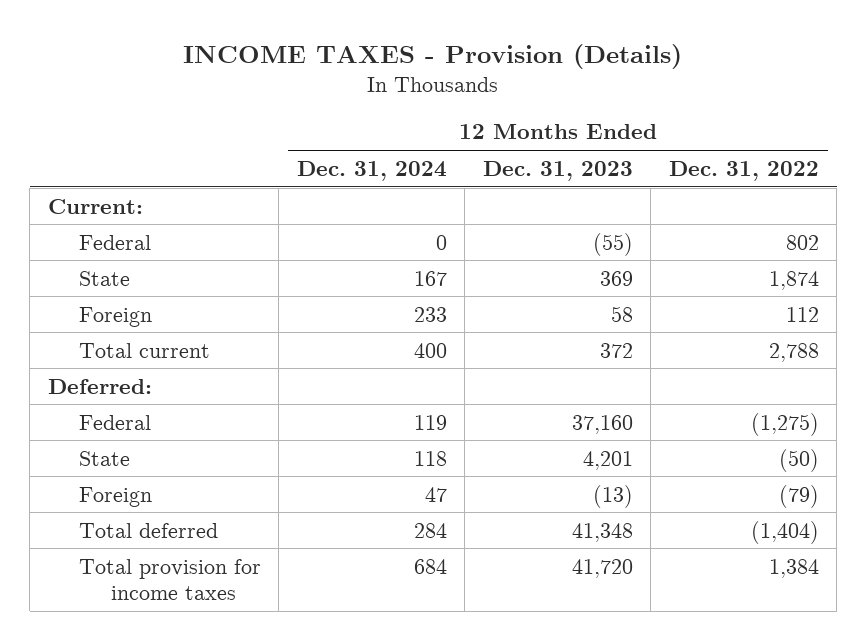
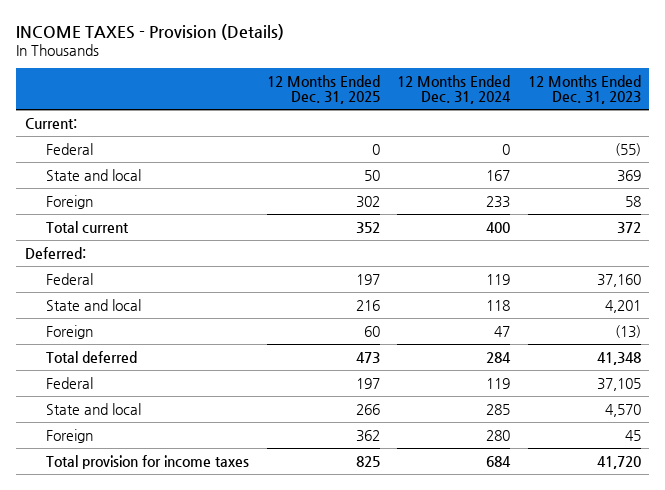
- | 12 Months Ended Dec. 31, 2024 | 12 Months Ended Dec. 31, 2023 | 12 Months Ended Dec. 31, 2022
+ | 12 Months Ended Dec. 31, 2025 | 12 Months Ended Dec. 31, 2024 | 12 Months Ended Dec. 31, 2023
- State | 167 | 369 | 1,874
+ State and local | 50 | 167 | 369
- State | 118 | 4,201 | (50)
+ State and local | 216 | 118 | 4,201
+ Federal | 197 | 119 | 37,105
+ State and local | 266 | 285 | 4,570
+ Foreign | 362 | 280 | 45

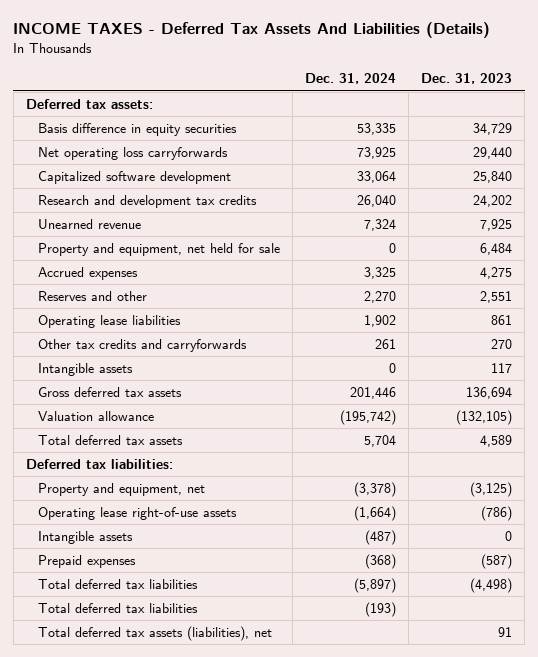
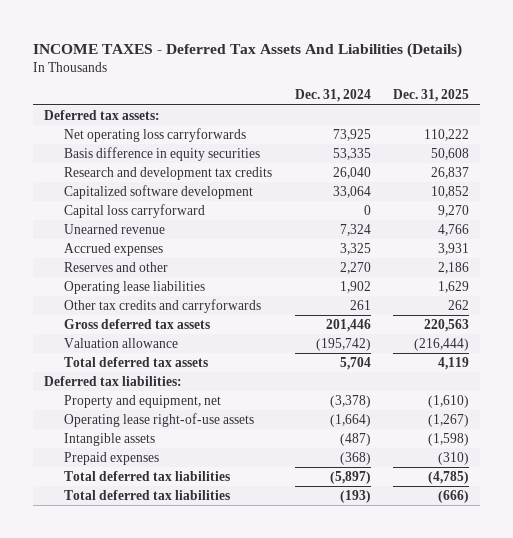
- | Dec. 31, 2024 | Dec. 31, 2023
+ | Dec. 31, 2024 | Dec. 31, 2025
moved down: Basis difference in equity securities | 53,335 | 50,608
moved down: Capitalized software development | 33,064 | 10,852
+ Capital loss carryforward | 0 | 9,270
- Property and equipment, net held for sale | 0 | 6,484
- Intangible assets | 0 | 117
- Total deferred tax assets (liabilities), net | | 91

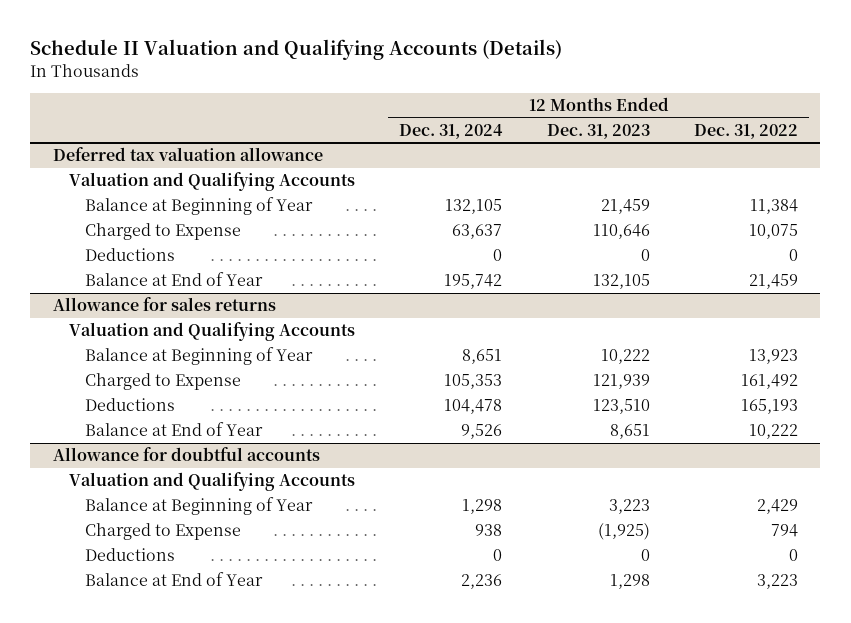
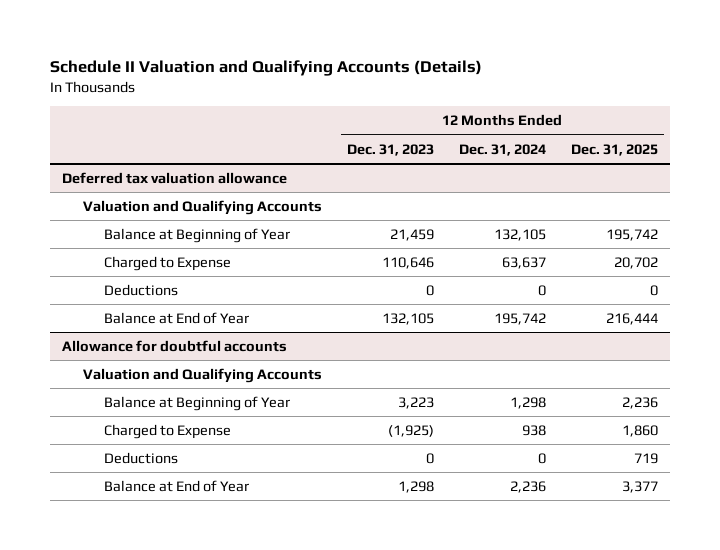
- | 12 Months Ended Dec. 31, 2024 | 12 Months Ended Dec. 31, 2023 | 12 Months Ended Dec. 31, 2022
+ | 12 Months Ended Dec. 31, 2023 | 12 Months Ended Dec. 31, 2024 | 12 Months Ended Dec. 31, 2025
- Allowance for sales returns
- Valuation and Qualifying Accounts
- Balance at Beginning of Year | 8,651 | 10,222 | 13,923
- Charged to Expense | 105,353 | 121,939 | 161,492
- Deductions | 104,478 | 123,510 | 165,193
- Balance at End of Year | 9,526 | 8,651 | 10,222

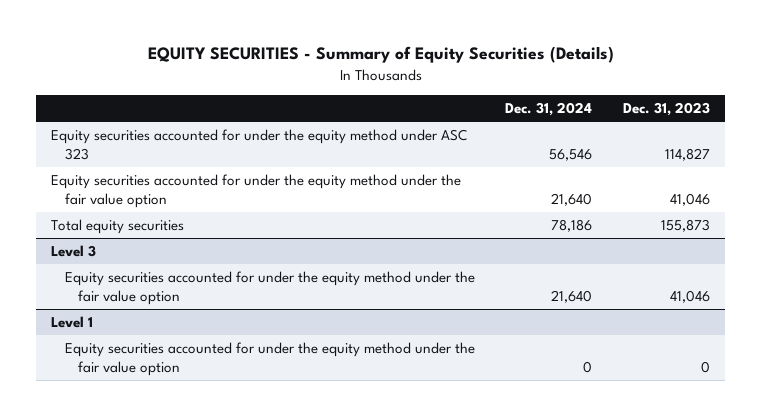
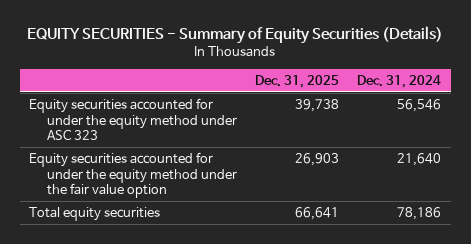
- | Dec. 31, 2024 | Dec. 31, 2023
+ | Dec. 31, 2025 | Dec. 31, 2024
- Level 3
- Equity securities accounted for under the equity method under the fair value option | 21,640 | 41,046
- Level 1
- Equity securities accounted for under the equity method under the fair value option | 0 | 0

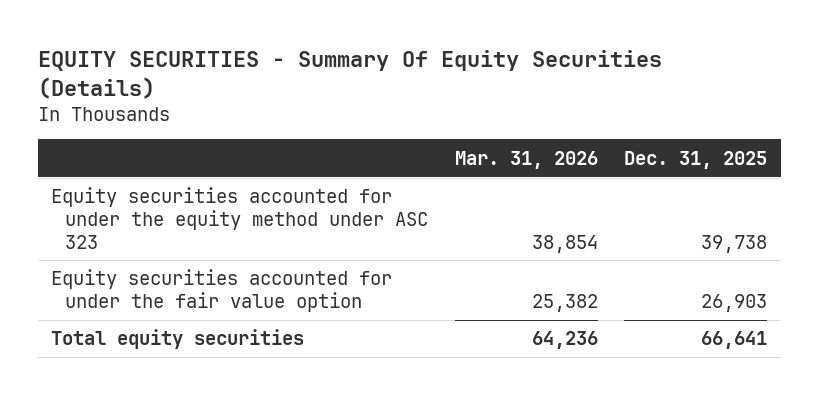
- EQUITY SECURITIES - Summary of Equity Securities (Details)
+ EQUITY SECURITIES - Summary Of Equity Securities (Details)
- | Dec. 31, 2025 | Dec. 31, 2024
+ | Mar. 31, 2026 | Dec. 31, 2025
- Equity securities accounted for under the equity method under the fair value option | 26,903 | 21,640
+ Equity securities accounted for under the fair value option | 25,382 | 26,903

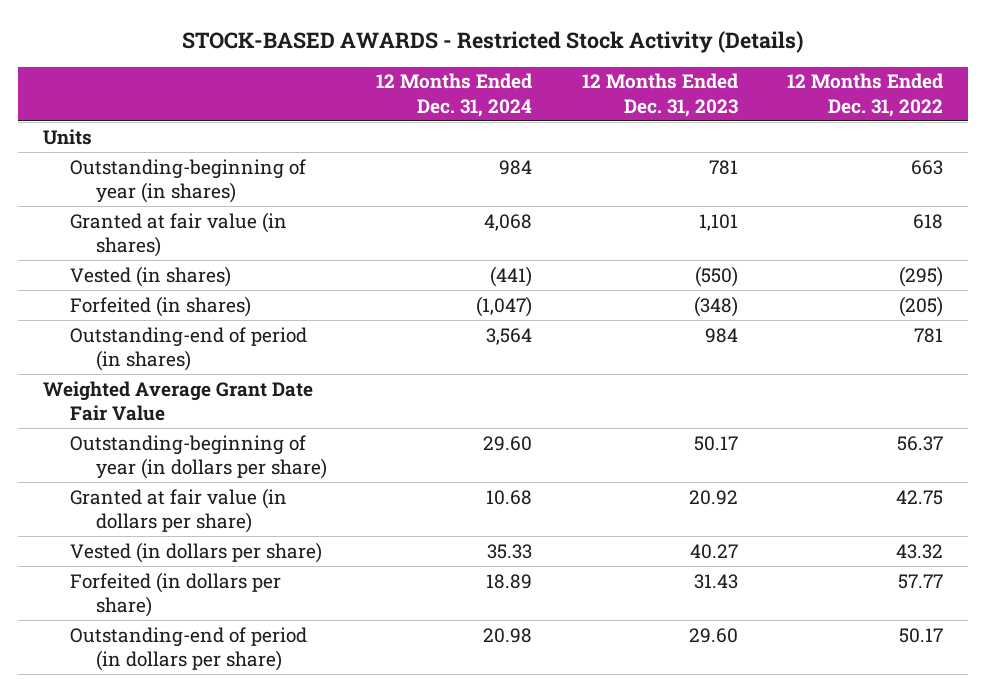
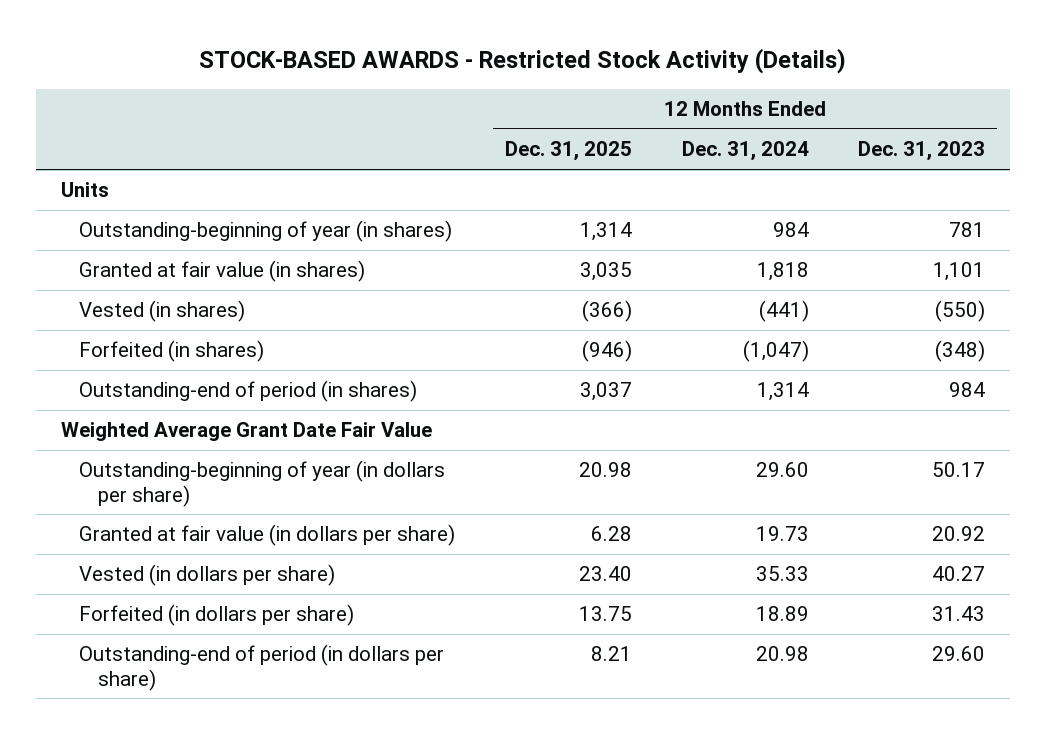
- | 12 Months Ended Dec. 31, 2024 | 12 Months Ended Dec. 31, 2023 | 12 Months Ended Dec. 31, 2022
+ | 12 Months Ended Dec. 31, 2025 | 12 Months Ended Dec. 31, 2024 | 12 Months Ended Dec. 31, 2023
- Granted at fair value (in shares) | 4,068 | 1,101 | 618
+ Granted at fair value (in shares) | 3,035 | 1,818 | 1,101
- Outstanding-end of period (in shares) | 3,564 | 984 | 781
+ Outstanding-end of period (in shares) | 3,037 | 1,314 | 984
- Granted at fair value (in dollars per share) | 10.68 | 20.92 | 42.75
+ Granted at fair value (in dollars per share) | 6.28 | 19.73 | 20.92

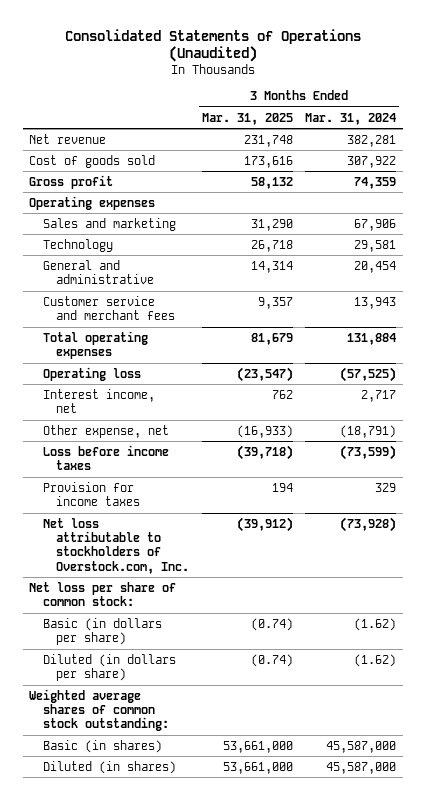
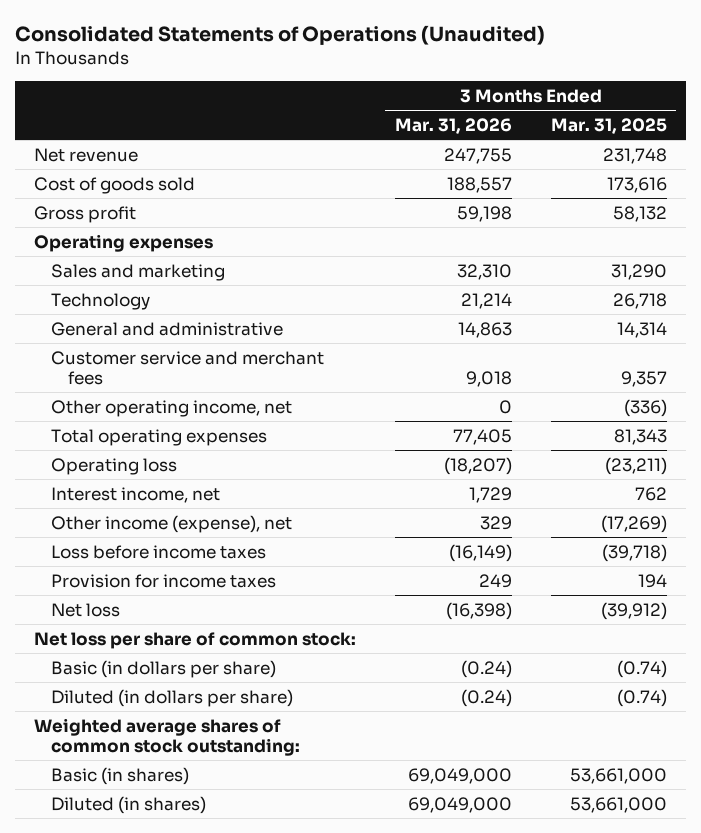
- | 3 Months Ended Mar. 31, 2025 | 3 Months Ended Mar. 31, 2024
+ | 3 Months Ended Mar. 31, 2026 | 3 Months Ended Mar. 31, 2025
- Total operating expenses | 81,679 | 131,884
- Operating loss | (23,547) | (57,525)
+ Other operating income, net | 0 | (336)
+ Total operating expenses | 77,405 | 81,343
+ Operating loss | (18,207) | (23,211)
- Other expense, net | (16,933) | (18,791)
+ Other income (expense), net | 329 | (17,269)
- Net loss attributable to stockholders of Overstock.com, Inc. | (39,912) | (73,928)
+ Net loss | (16,398) | (39,912)

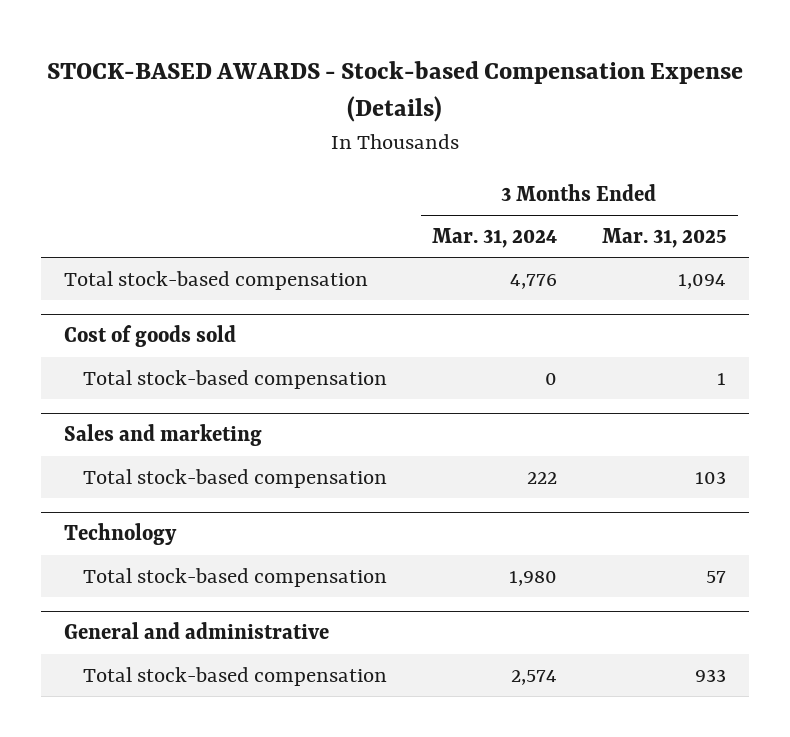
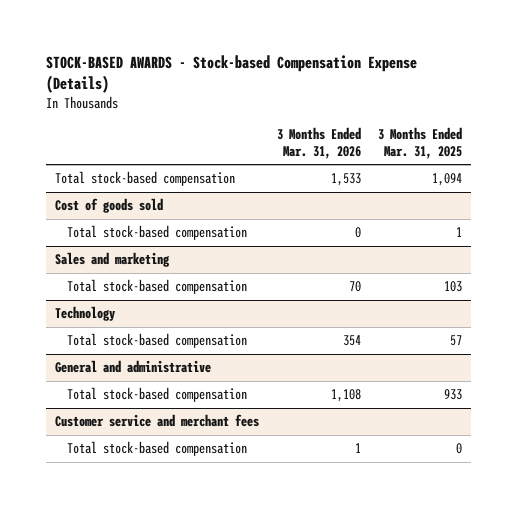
- | 3 Months Ended Mar. 31, 2024 | 3 Months Ended Mar. 31, 2025
+ | 3 Months Ended Mar. 31, 2026 | 3 Months Ended Mar. 31, 2025
+ Customer service and merchant fees
+ Total stock-based compensation | 1 | 0

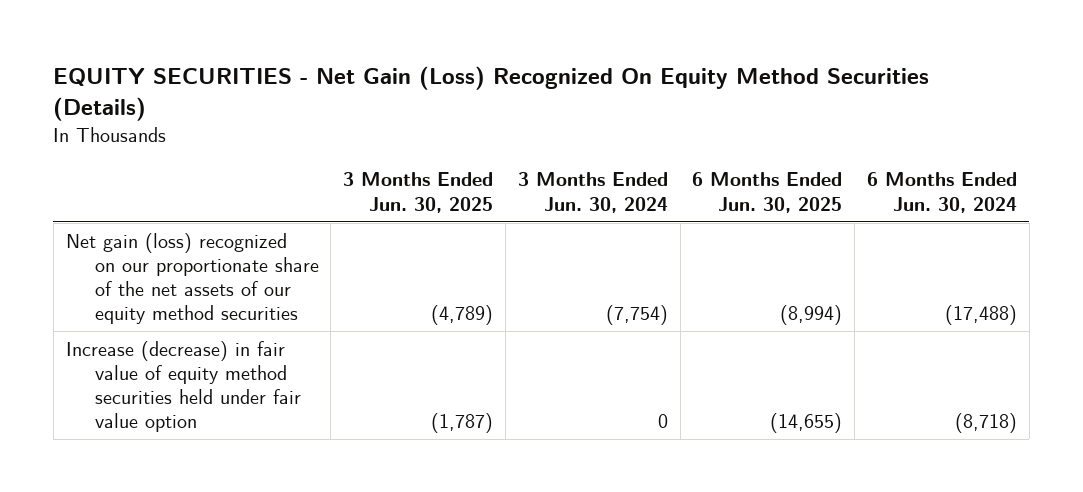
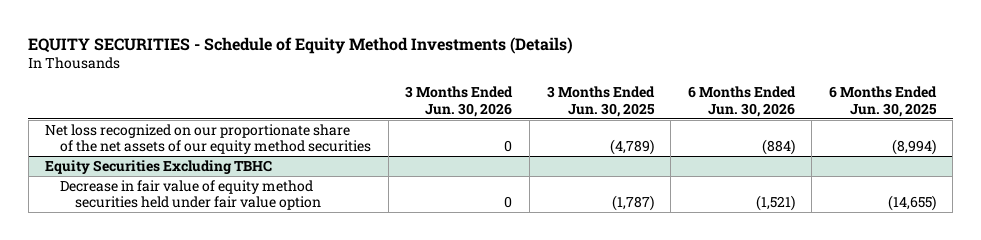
- EQUITY SECURITIES - Net Gain (Loss) Recognized On Equity Method Securities (Details)
+ EQUITY SECURITIES - Schedule of Equity Method Investments (Details)
- | 3 Months Ended Jun. 30, 2025 | 3 Months Ended Jun. 30, 2024 | 6 Months Ended Jun. 30, 2025 | 6 Months Ended Jun. 30, 2024
+ | 3 Months Ended Jun. 30, 2026 | 3 Months Ended Jun. 30, 2025 | 6 Months Ended Jun. 30, 2026 | 6 Months Ended Jun. 30, 2025
- Net gain (loss) recognized on our proportionate share of the net assets of our equity method securities | (4,789) | (7,754) | (8,994) | (17,488)
- Increase (decrease) in fair value of equity method securities held under fair value option | (1,787) | 0 | (14,655) | (8,718)
+ Net loss recognized on our proportionate share of the net assets of our equity method securities | 0 | (4,789) | (884) | (8,994)
+ Equity Securities Excluding TBHC
+ Decrease in fair value of equity method securities held under fair value option | 0 | (1,787) | (1,521) | (14,655)

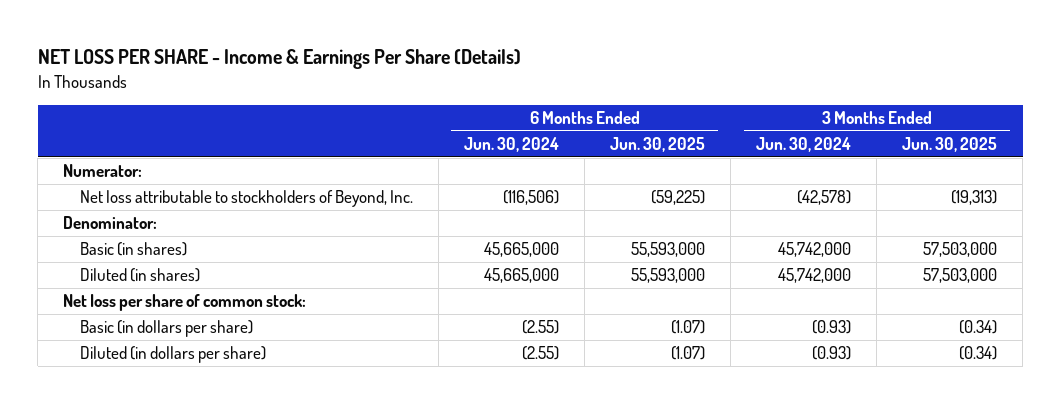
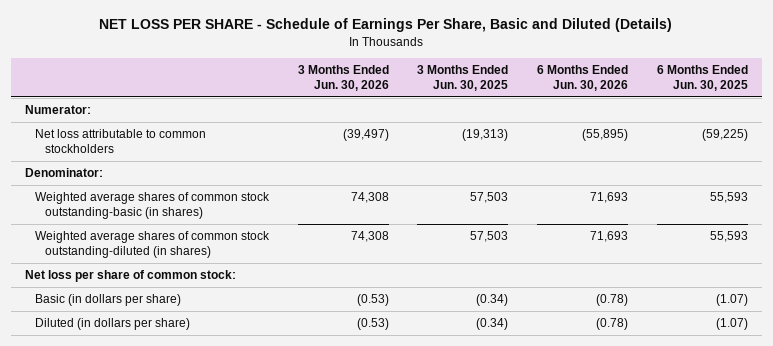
- NET LOSS PER SHARE - Income & Earnings Per Share (Details)
+ NET LOSS PER SHARE - Schedule of Earnings Per Share, Basic and Diluted (Details)
- | 6 Months Ended Jun. 30, 2024 | 6 Months Ended Jun. 30, 2025 | 3 Months Ended Jun. 30, 2024 | 3 Months Ended Jun. 30, 2025
+ | 3 Months Ended Jun. 30, 2026 | 3 Months Ended Jun. 30, 2025 | 6 Months Ended Jun. 30, 2026 | 6 Months Ended Jun. 30, 2025
- Net loss attributable to stockholders of Beyond, Inc. | (116,506) | (59,225) | (42,578) | (19,313)
+ Net loss attributable to common stockholders | (39,497) | (19,313) | (55,895) | (59,225)
- Basic (in shares) | 45,665,000 | 55,593,000 | 45,742,000 | 57,503,000
- Diluted (in shares) | 45,665,000 | 55,593,000 | 45,742,000 | 57,503,000
+ Weighted average shares of common stock outstanding-basic (in shares) | 74,308 | 57,503 | 71,693 | 55,593
+ Weighted average shares of common stock outstanding-diluted (in shares) | 74,308 | 57,503 | 71,693 | 55,593

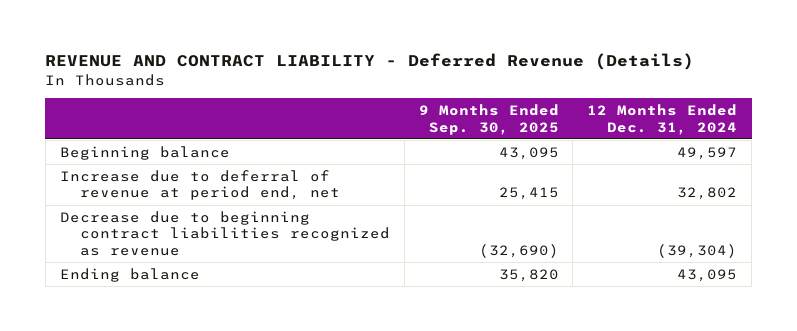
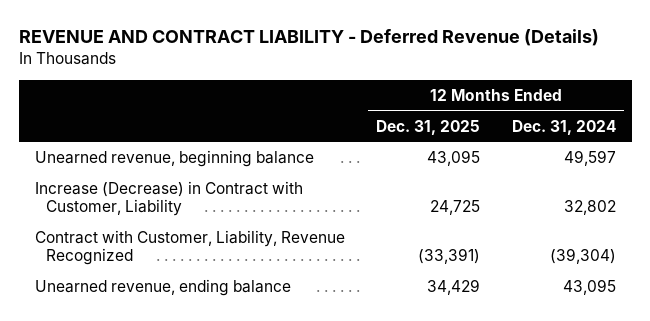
- | 9 Months Ended Sep. 30, 2025 | 12 Months Ended Dec. 31, 2024
+ | 12 Months Ended Dec. 31, 2025 | 12 Months Ended Dec. 31, 2024
- Beginning balance | 43,095 | 49,597
- Increase due to deferral of revenue at period end, net | 25,415 | 32,802
- Decrease due to beginning contract liabilities recognized as revenue | (32,690) | (39,304)
- Ending balance | 35,820 | 43,095
+ Unearned revenue, beginning balance | 43,095 | 49,597
+ Increase (Decrease) in Contract with Customer, Liability | 24,725 | 32,802
+ Contract with Customer, Liability, Revenue Recognized | (33,391) | (39,304)
+ Unearned revenue, ending balance | 34,429 | 43,095

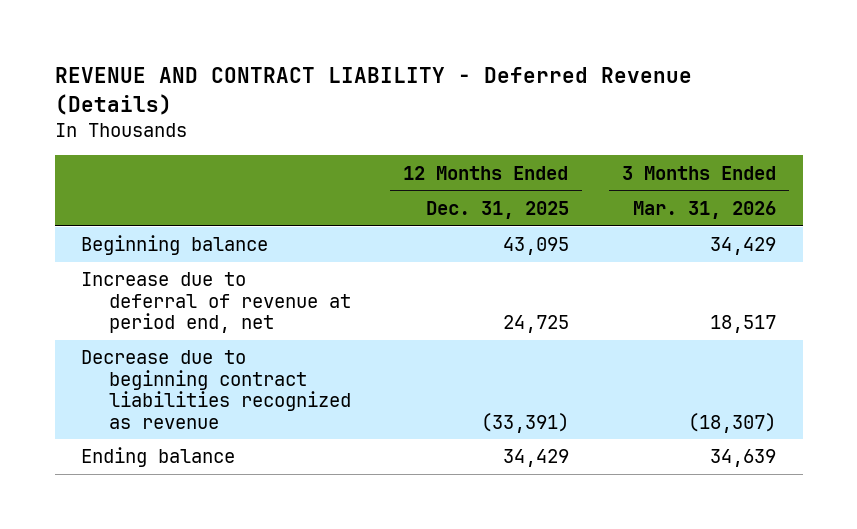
- | 12 Months Ended Dec. 31, 2025 | 12 Months Ended Dec. 31, 2024
+ | 12 Months Ended Dec. 31, 2025 | 3 Months Ended Mar. 31, 2026
- Unearned revenue, beginning balance | 43,095 | 49,597
- Increase (Decrease) in Contract with Customer, Liability | 24,725 | 32,802
- Contract with Customer, Liability, Revenue Recognized | (33,391) | (39,304)
- Unearned revenue, ending balance | 34,429 | 43,095
+ Beginning balance | 43,095 | 34,429
+ Increase due to deferral of revenue at period end, net | 24,725 | 18,517
+ Decrease due to beginning contract liabilities recognized as revenue | (33,391) | (18,307)
+ Ending balance | 34,429 | 34,639

